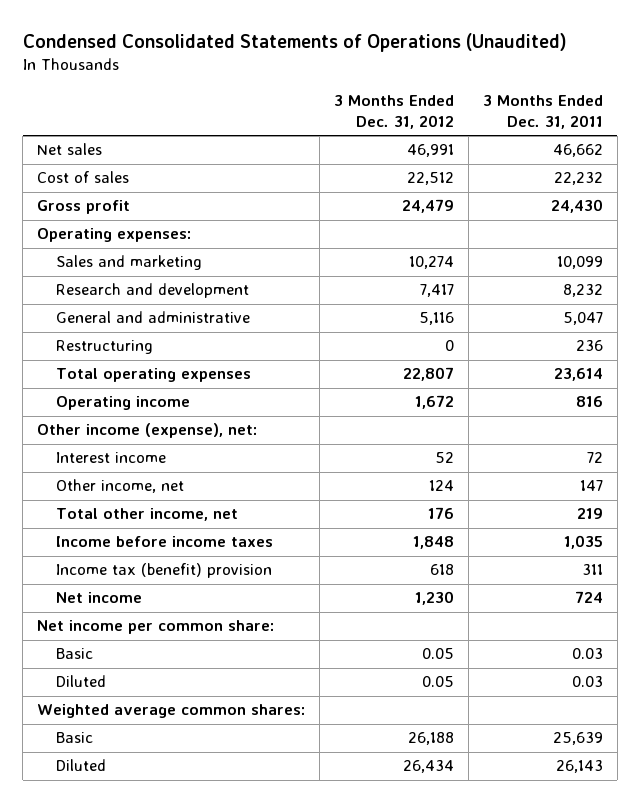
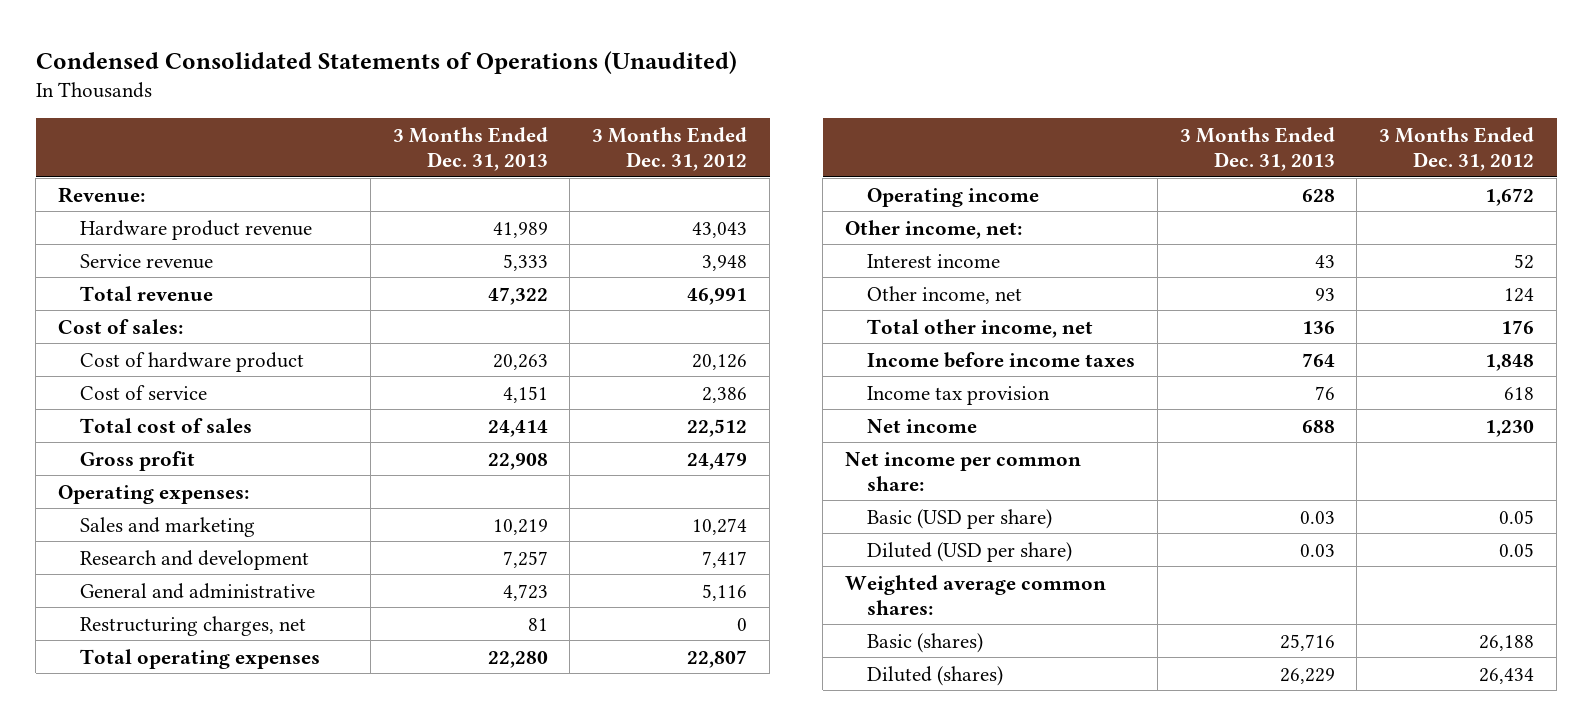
- | 3 Months Ended Dec. 31, 2012 | 3 Months Ended Dec. 31, 2011
+ | 3 Months Ended Dec. 31, 2013 | 3 Months Ended Dec. 31, 2012
- Net sales | 46,991 | 46,662
- Cost of sales | 22,512 | 22,232
+ Revenue:
+ Hardware product revenue | 41,989 | 43,043
+ Service revenue | 5,333 | 3,948
+ Total revenue | 47,322 | 46,991
+ Cost of sales:
+ Cost of hardware product | 20,263 | 20,126
+ Cost of service | 4,151 | 2,386
+ Total cost of sales | 24,414 | 22,512
- Restructuring | 0 | 236
+ Restructuring charges, net | 81 | 0
- Other income (expense), net:
+ Other income, net:
- Income tax (benefit) provision | 618 | 311
+ Income tax provision | 76 | 618
- Basic | 0.05 | 0.03
- Diluted | 0.05 | 0.03
+ Basic (USD per share) | 0.03 | 0.05
+ Diluted (USD per share) | 0.03 | 0.05
- Basic | 26,188 | 25,639
- Diluted | 26,434 | 26,143
+ Basic (shares) | 25,716 | 26,188
+ Diluted (shares) | 26,229 | 26,434

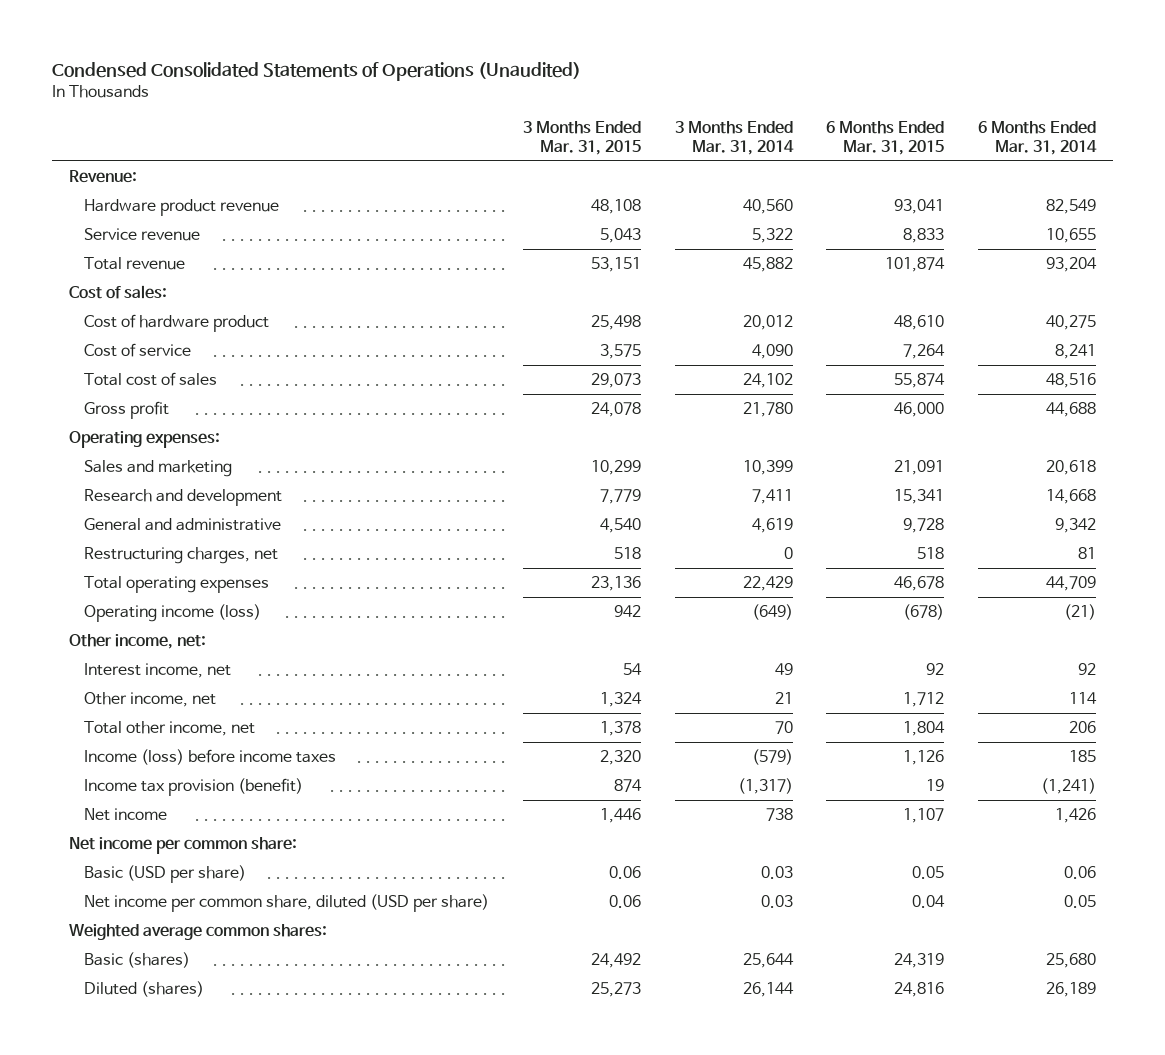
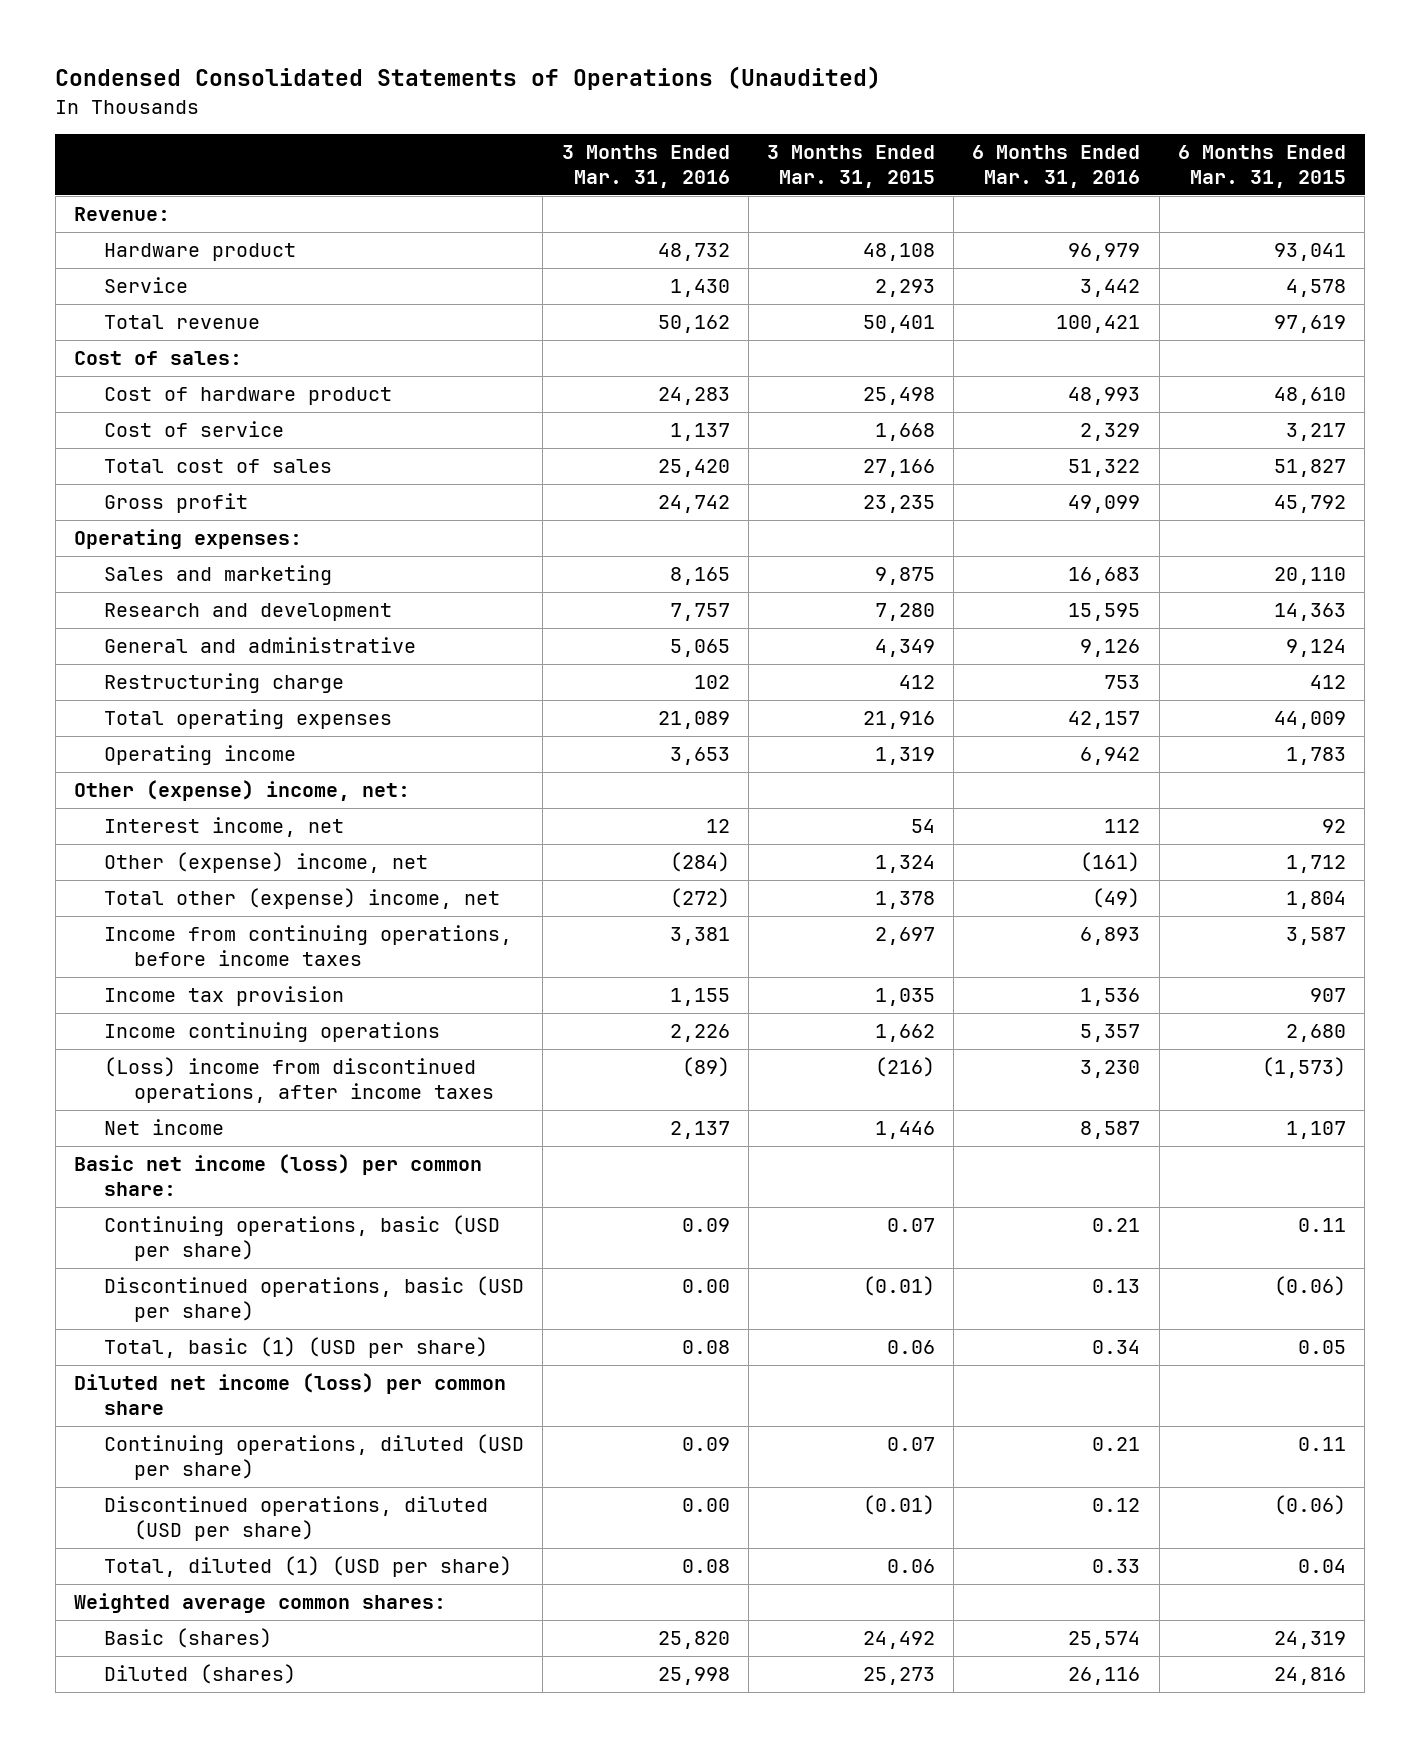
- | 3 Months Ended Mar. 31, 2015 | 3 Months Ended Mar. 31, 2014 | 6 Months Ended Mar. 31, 2015 | 6 Months Ended Mar. 31, 2014
+ | 3 Months Ended Mar. 31, 2016 | 3 Months Ended Mar. 31, 2015 | 6 Months Ended Mar. 31, 2016 | 6 Months Ended Mar. 31, 2015
- Hardware product revenue | 48,108 | 40,560 | 93,041 | 82,549
- Service revenue | 5,043 | 5,322 | 8,833 | 10,655
- Total revenue | 53,151 | 45,882 | 101,874 | 93,204
+ Hardware product | 48,732 | 48,108 | 96,979 | 93,041
+ Service | 1,430 | 2,293 | 3,442 | 4,578
+ Total revenue | 50,162 | 50,401 | 100,421 | 97,619
- Cost of service | 3,575 | 4,090 | 7,264 | 8,241
- Total cost of sales | 29,073 | 24,102 | 55,874 | 48,516
- Gross profit | 24,078 | 21,780 | 46,000 | 44,688
+ Cost of service | 1,137 | 1,668 | 2,329 | 3,217
+ Total cost of sales | 25,420 | 27,166 | 51,322 | 51,827
+ Gross profit | 24,742 | 23,235 | 49,099 | 45,792
- Sales and marketing | 10,299 | 10,399 | 21,091 | 20,618
- Research and development | 7,779 | 7,411 | 15,341 | 14,668
- General and administrative | 4,540 | 4,619 | 9,728 | 9,342
- Restructuring charges, net | 518 | 0 | 518 | 81
- Total operating expenses | 23,136 | 22,429 | 46,678 | 44,709
- Operating income (loss) | 942 | (649) | (678) | (21)
- Other income, net:
+ Sales and marketing | 8,165 | 9,875 | 16,683 | 20,110
+ Research and development | 7,757 | 7,280 | 15,595 | 14,363
+ General and administrative | 5,065 | 4,349 | 9,126 | 9,124
+ Restructuring charge | 102 | 412 | 753 | 412
+ Total operating expenses | 21,089 | 21,916 | 42,157 | 44,009
+ Operating income | 3,653 | 1,319 | 6,942 | 1,783
+ Other (expense) income, net:
- Other income, net | 1,324 | 21 | 1,712 | 114
- Total other income, net | 1,378 | 70 | 1,804 | 206
- Income (loss) before income taxes | 2,320 | (579) | 1,126 | 185
- Income tax provision (benefit) | 874 | (1,317) | 19 | (1,241)
+ Other (expense) income, net | (284) | 1,324 | (161) | 1,712
+ Total other (expense) income, net | (272) | 1,378 | (49) | 1,804
+ Income from continuing operations, before income taxes | 3,381 | 2,697 | 6,893 | 3,587
+ Income tax provision | 1,155 | 1,035 | 1,536 | 907
+ Income continuing operations | 2,226 | 1,662 | 5,357 | 2,680
+ (Loss) income from discontinued operations, after income taxes | (89) | (216) | 3,230 | (1,573)
- Net income per common share:
- Basic (USD per share) | 0.06 | 0.03 | 0.05 | 0.06
- Net income per common share, diluted (USD per share) | 0.06 | 0.03 | 0.04 | 0.05
+ Basic net income (loss) per common share:
+ Continuing operations, basic (USD per share) | 0.09 | 0.07 | 0.21 | 0.11
+ Discontinued operations, basic (USD per share) | 0.00 | (0.01) | 0.13 | (0.06)
+ Total, basic (1) (USD per share) | 0.08 | 0.06 | 0.34 | 0.05
+ Diluted net income (loss) per common share
+ Continuing operations, diluted (USD per share) | 0.09 | 0.07 | 0.21 | 0.11
+ Discontinued operations, diluted (USD per share) | 0.00 | (0.01) | 0.12 | (0.06)
+ Total, diluted (1) (USD per share) | 0.08 | 0.06 | 0.33 | 0.04

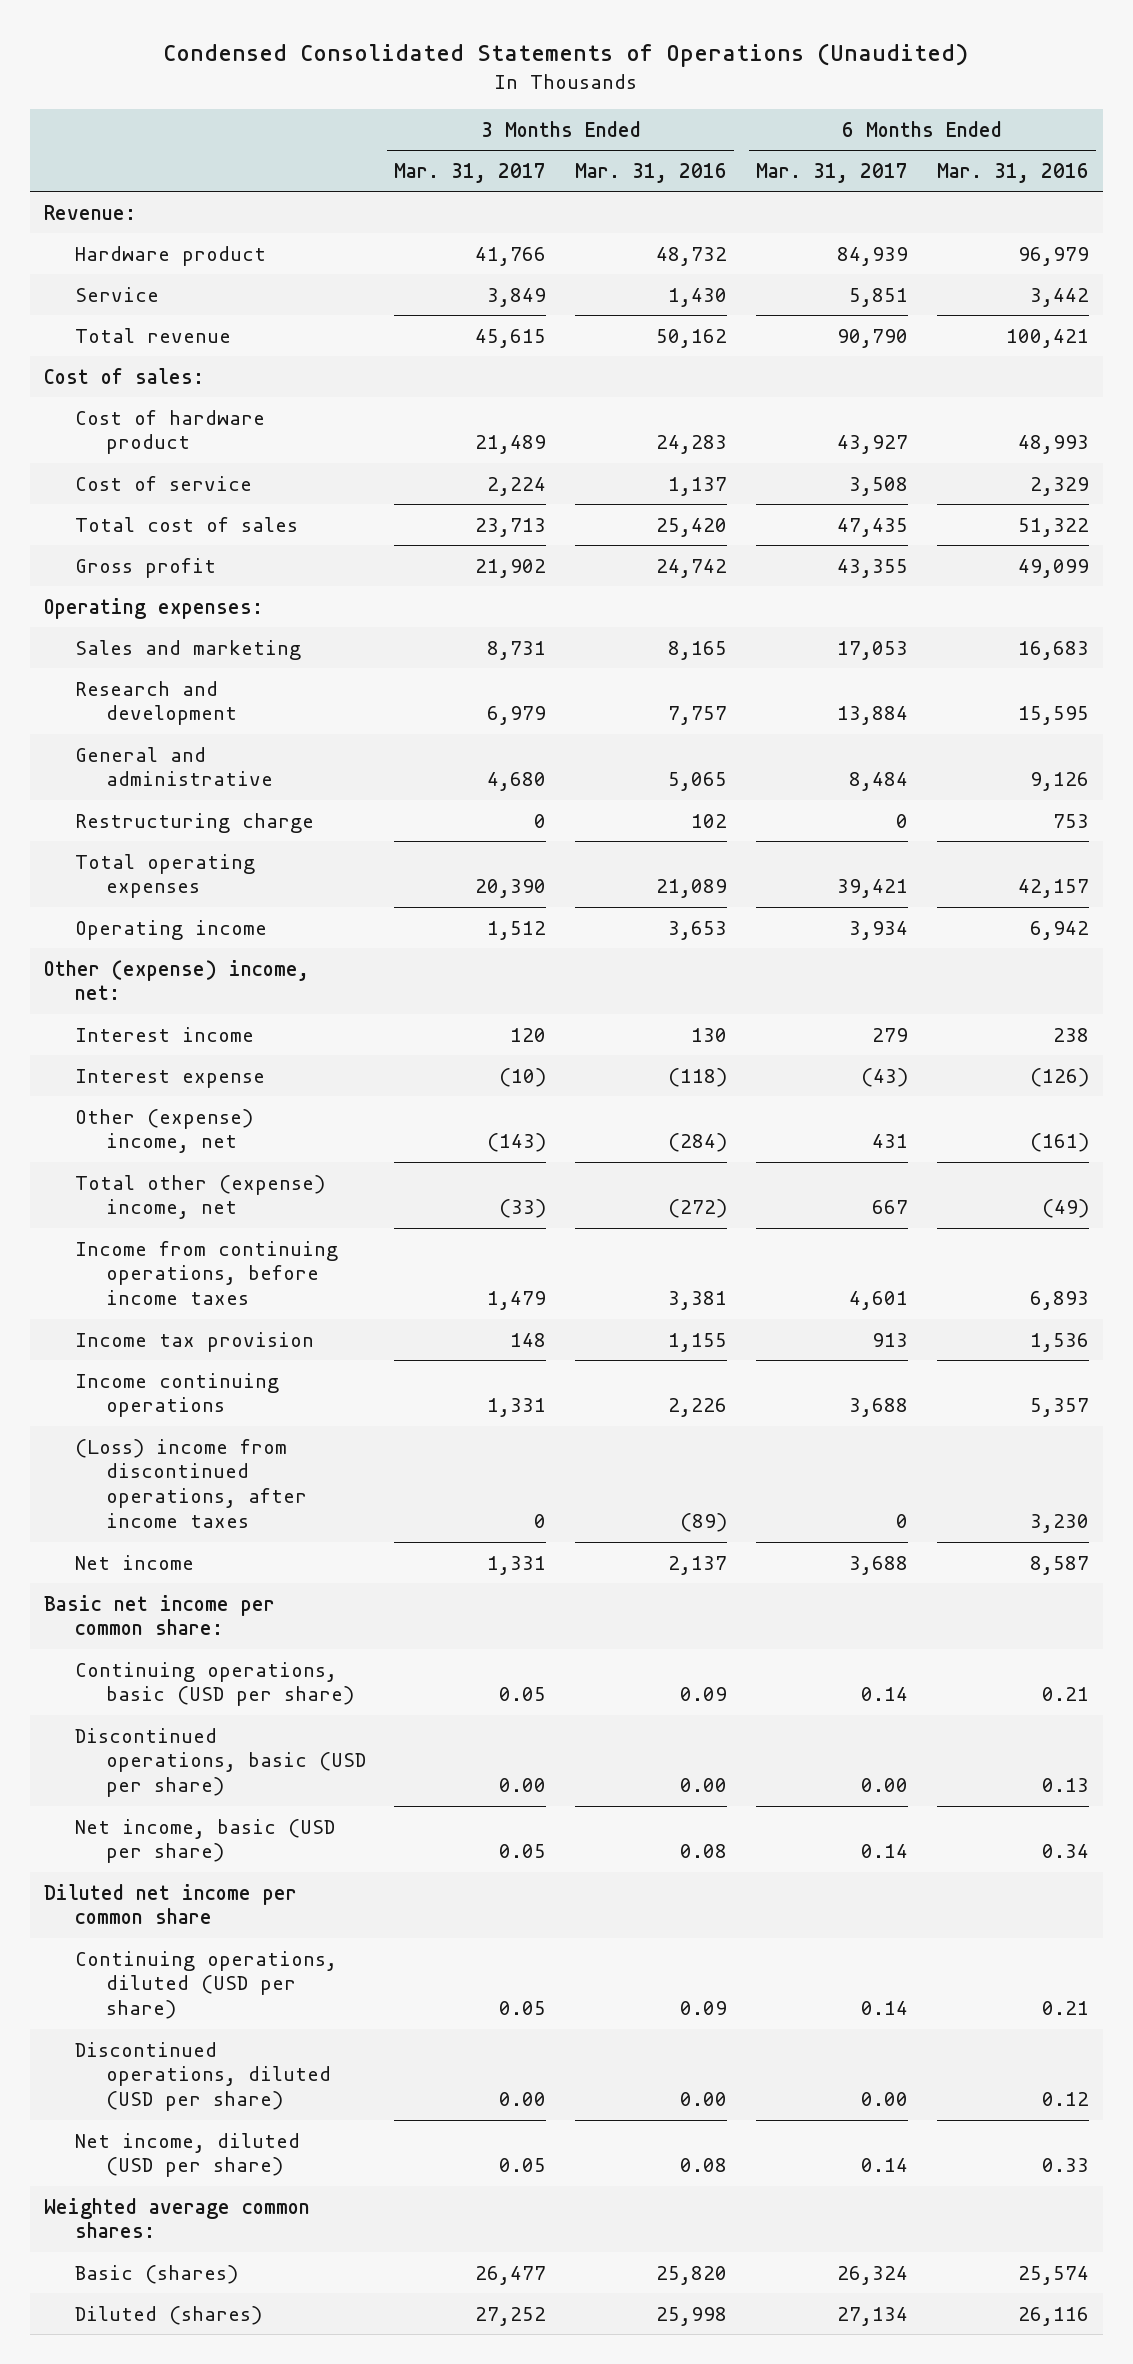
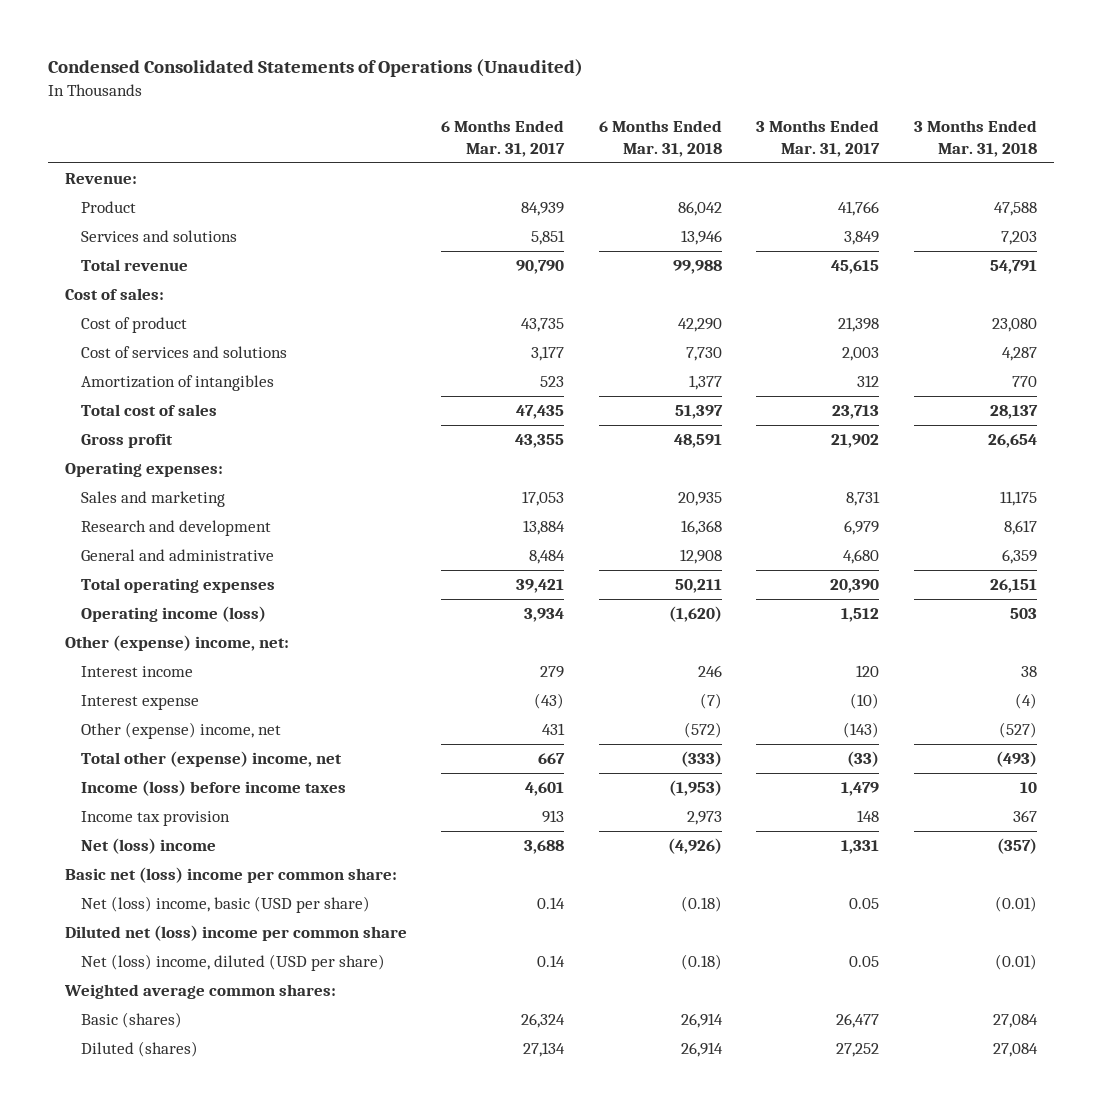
- | 3 Months Ended Mar. 31, 2017 | 3 Months Ended Mar. 31, 2016 | 6 Months Ended Mar. 31, 2017 | 6 Months Ended Mar. 31, 2016
+ | 6 Months Ended Mar. 31, 2017 | 6 Months Ended Mar. 31, 2018 | 3 Months Ended Mar. 31, 2017 | 3 Months Ended Mar. 31, 2018
- Hardware product | 41,766 | 48,732 | 84,939 | 96,979
- Service | 3,849 | 1,430 | 5,851 | 3,442
+ Product | 84,939 | 86,042 | 41,766 | 47,588
+ Services and solutions | 5,851 | 13,946 | 3,849 | 7,203
- Cost of hardware product | 21,489 | 24,283 | 43,927 | 48,993
- Cost of service | 2,224 | 1,137 | 3,508 | 2,329
+ Cost of product | 43,735 | 42,290 | 21,398 | 23,080
+ Cost of services and solutions | 3,177 | 7,730 | 2,003 | 4,287
+ Amortization of intangibles | 523 | 1,377 | 312 | 770
- Restructuring charge | 0 | 102 | 0 | 753
- Operating income | 1,512 | 3,653 | 3,934 | 6,942
+ Operating income (loss) | 3,934 | (1,620) | 1,512 | 503
- Income from continuing operations, before income taxes | 1,479 | 3,381 | 4,601 | 6,893
+ Income (loss) before income taxes | 4,601 | (1,953) | 1,479 | 10
- Income continuing operations | 1,331 | 2,226 | 3,688 | 5,357
- (Loss) income from discontinued operations, after income taxes | 0 | (89) | 0 | 3,230
- Net income | 1,331 | 2,137 | 3,688 | 8,587
- Basic net income per common share:
- Continuing operations, basic (USD per share) | 0.05 | 0.09 | 0.14 | 0.21
- Discontinued operations, basic (USD per share) | 0.00 | 0.00 | 0.00 | 0.13
- Net income, basic (USD per share) | 0.05 | 0.08 | 0.14 | 0.34
- Diluted net income per common share
- Continuing operations, diluted (USD per share) | 0.05 | 0.09 | 0.14 | 0.21
- Discontinued operations, diluted (USD per share) | 0.00 | 0.00 | 0.00 | 0.12
- Net income, diluted (USD per share) | 0.05 | 0.08 | 0.14 | 0.33
+ Net (loss) income | 3,688 | (4,926) | 1,331 | (357)
+ Basic net (loss) income per common share:
+ Net (loss) income, basic (USD per share) | 0.14 | (0.18) | 0.05 | (0.01)
+ Diluted net (loss) income per common share
+ Net (loss) income, diluted (USD per share) | 0.14 | (0.18) | 0.05 | (0.01)

